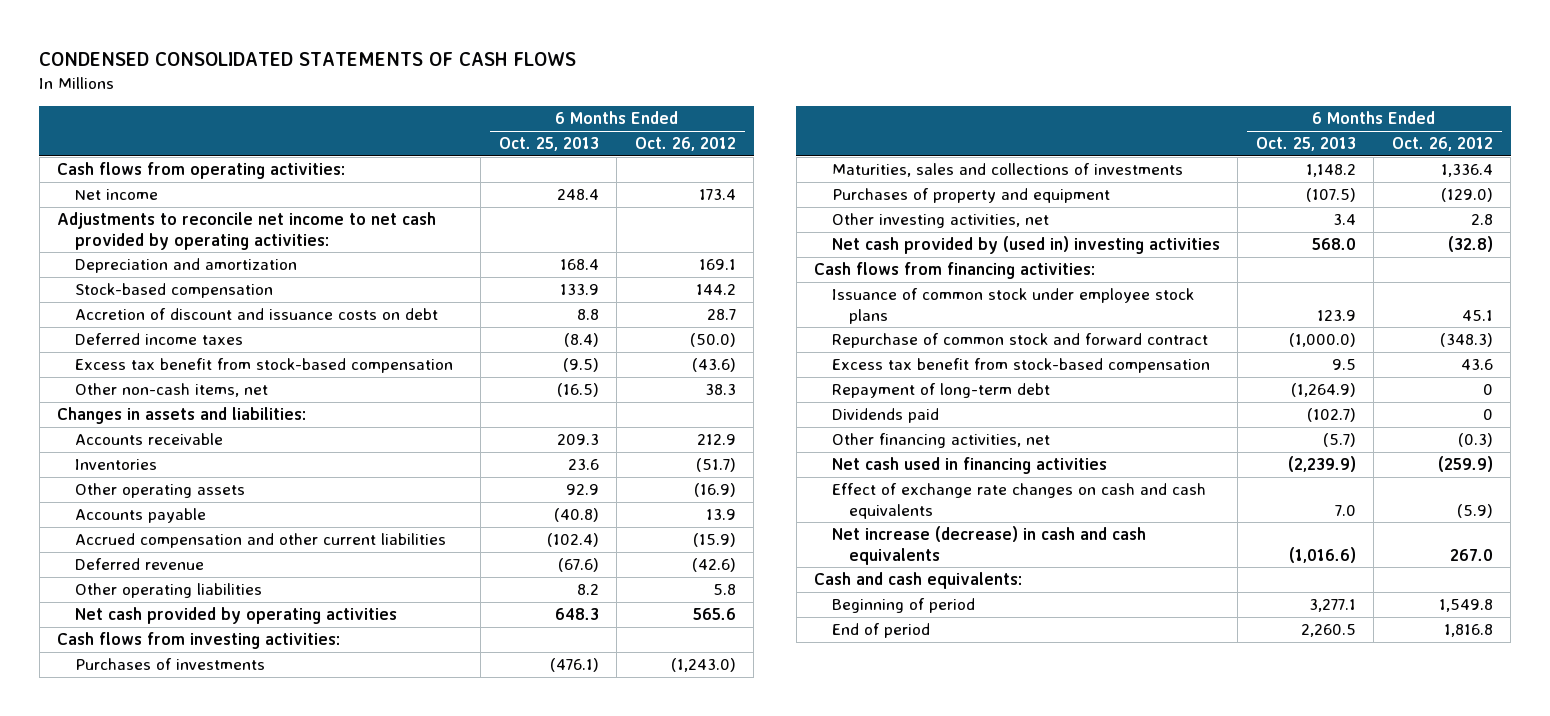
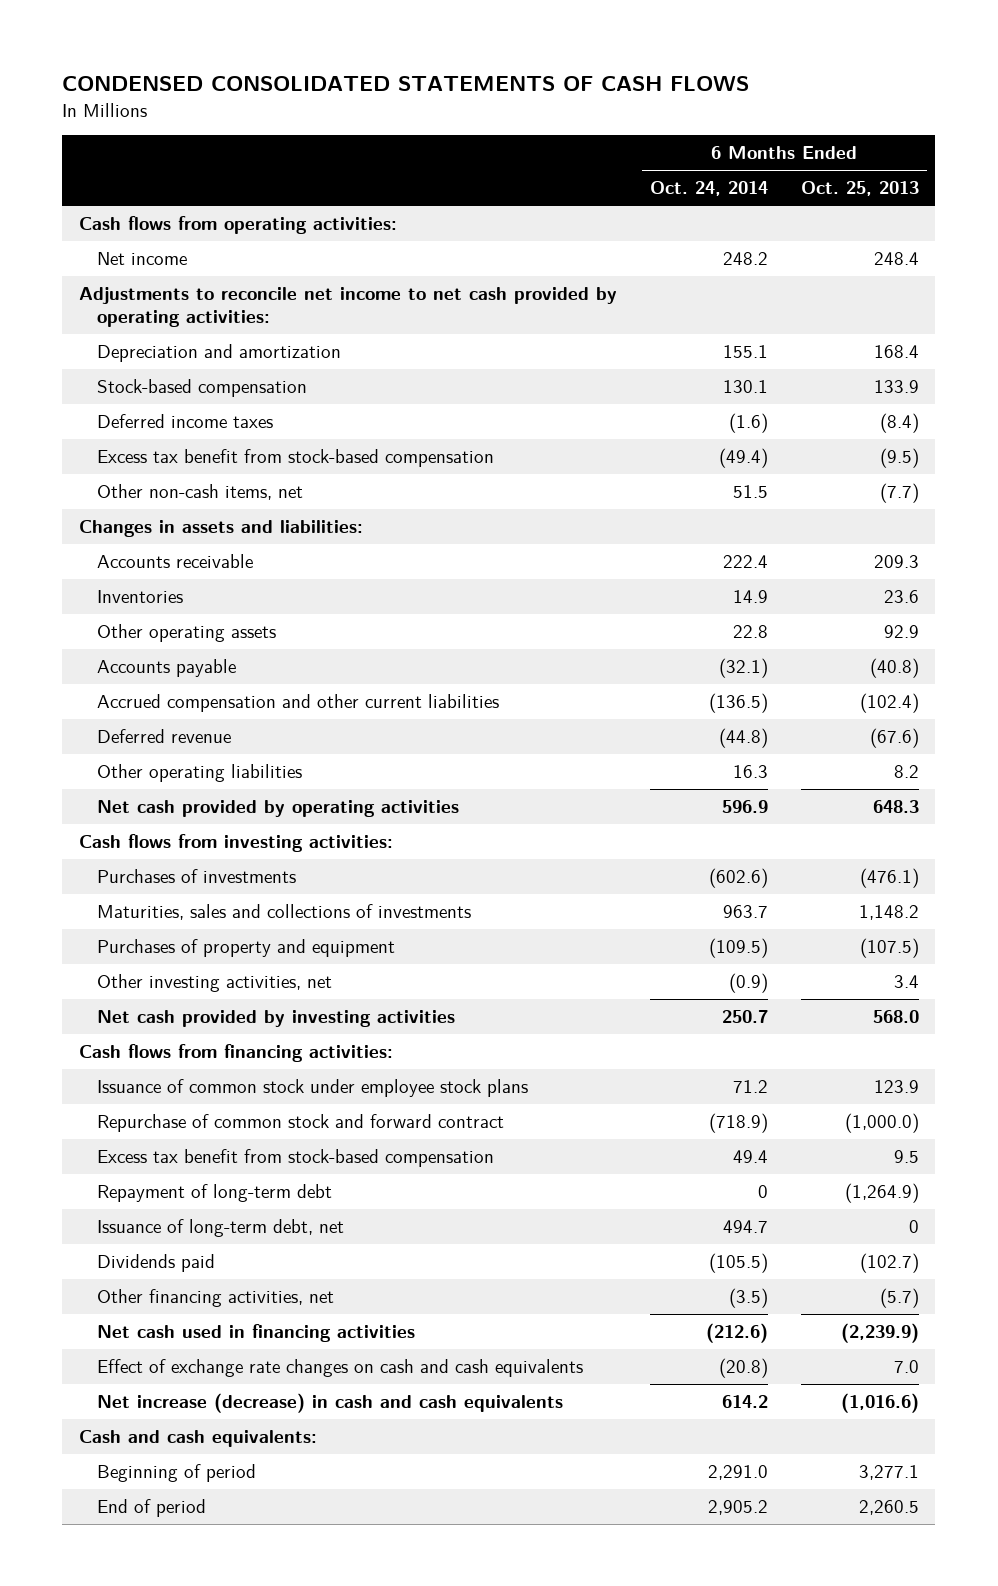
- | 6 Months Ended Oct. 25, 2013 | 6 Months Ended Oct. 26, 2012
+ | 6 Months Ended Oct. 24, 2014 | 6 Months Ended Oct. 25, 2013
- Accretion of discount and issuance costs on debt | 8.8 | 28.7
- Other non-cash items, net | (16.5) | 38.3
+ Other non-cash items, net | 51.5 | (7.7)
- Net cash provided by (used in) investing activities | 568.0 | (32.8)
+ Net cash provided by investing activities | 250.7 | 568.0
+ Issuance of long-term debt, net | 494.7 | 0

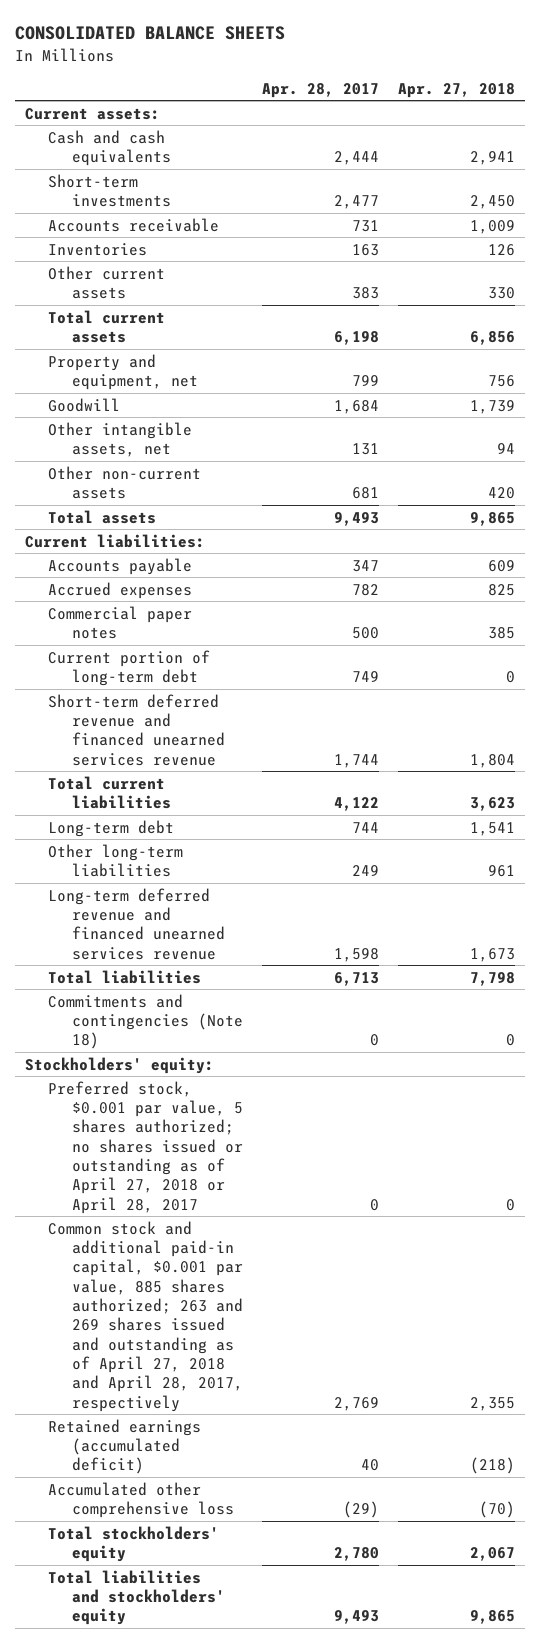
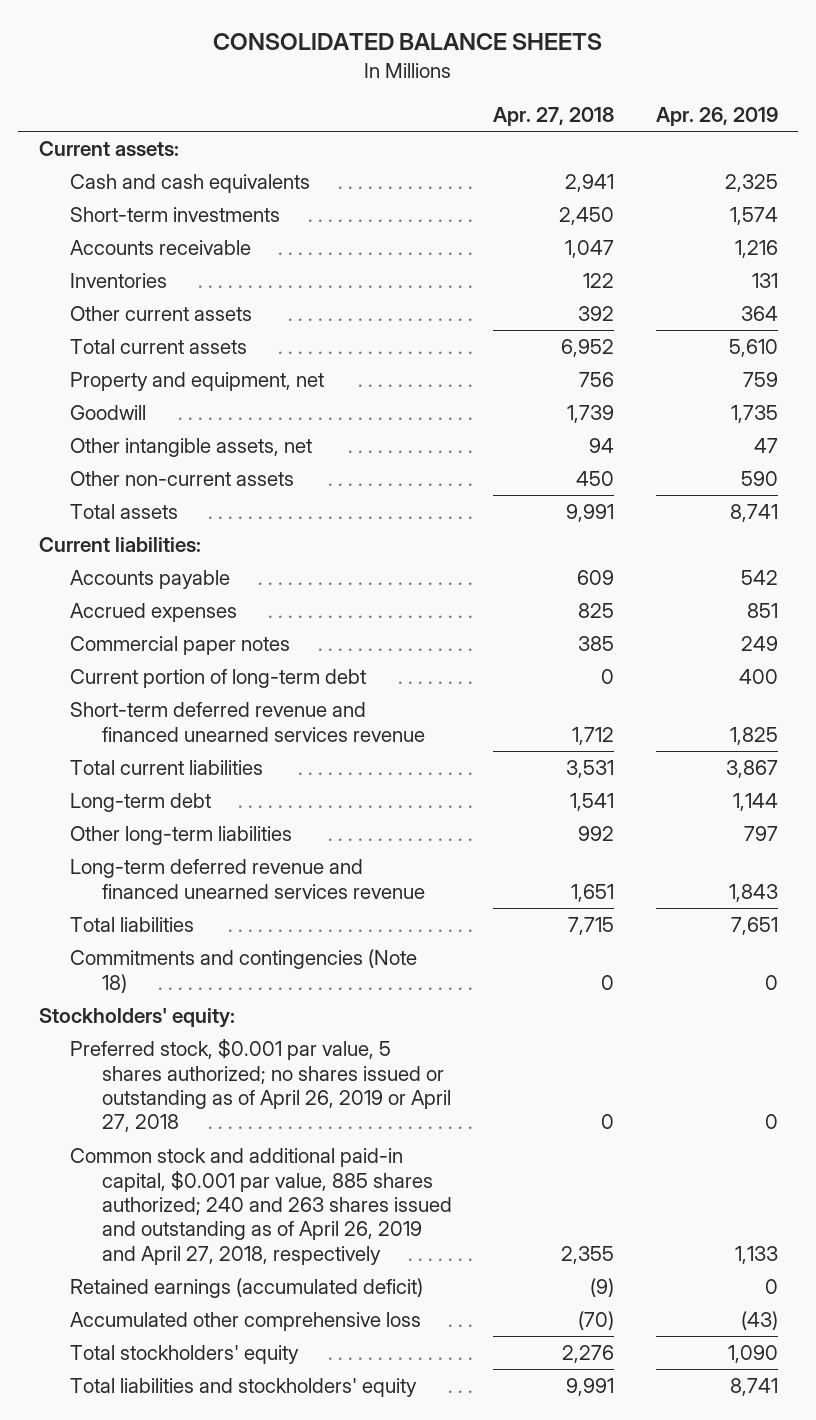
- | Apr. 28, 2017 | Apr. 27, 2018
+ | Apr. 27, 2018 | Apr. 26, 2019
- Accounts receivable | 731 | 1,009
- Inventories | 163 | 126
- Other current assets | 383 | 330
- Total current assets | 6,198 | 6,856
+ Accounts receivable | 1,047 | 1,216
+ Inventories | 122 | 131
+ Other current assets | 392 | 364
+ Total current assets | 6,952 | 5,610
- Other non-current assets | 681 | 420
- Total assets | 9,493 | 9,865
+ Other non-current assets | 450 | 590
+ Total assets | 9,991 | 8,741
- Short-term deferred revenue and financed unearned services revenue | 1,744 | 1,804
- Total current liabilities | 4,122 | 3,623
+ Short-term deferred revenue and financed unearned services revenue | 1,712 | 1,825
+ Total current liabilities | 3,531 | 3,867
- Other long-term liabilities | 249 | 961
- Long-term deferred revenue and financed unearned services revenue | 1,598 | 1,673
- Total liabilities | 6,713 | 7,798
+ Other long-term liabilities | 992 | 797
+ Long-term deferred revenue and financed unearned services revenue | 1,651 | 1,843
+ Total liabilities | 7,715 | 7,651
- Preferred stock, $0.001 par value, 5 shares authorized; no shares issued or outstanding as of April 27, 2018 or April 28, 2017 | 0 | 0
- Common stock and additional paid-in capital, $0.001 par value, 885 shares authorized; 263 and 269 shares issued and outstanding as of April 27, 2018 and April 28, 2017, respectively | 2,769 | 2,355
- Retained earnings (accumulated deficit) | 40 | (218)
+ Preferred stock, $0.001 par value, 5 shares authorized; no shares issued or outstanding as of April 26, 2019 or April 27, 2018 | 0 | 0
+ Common stock and additional paid-in capital, $0.001 par value, 885 shares authorized; 240 and 263 shares issued and outstanding as of April 26, 2019 and April 27, 2018, respectively | 2,355 | 1,133
+ Retained earnings (accumulated deficit) | (9) | 0
- Total stockholders' equity | 2,780 | 2,067
- Total liabilities and stockholders' equity | 9,493 | 9,865
+ Total stockholders' equity | 2,276 | 1,090
+ Total liabilities and stockholders' equity | 9,991 | 8,741

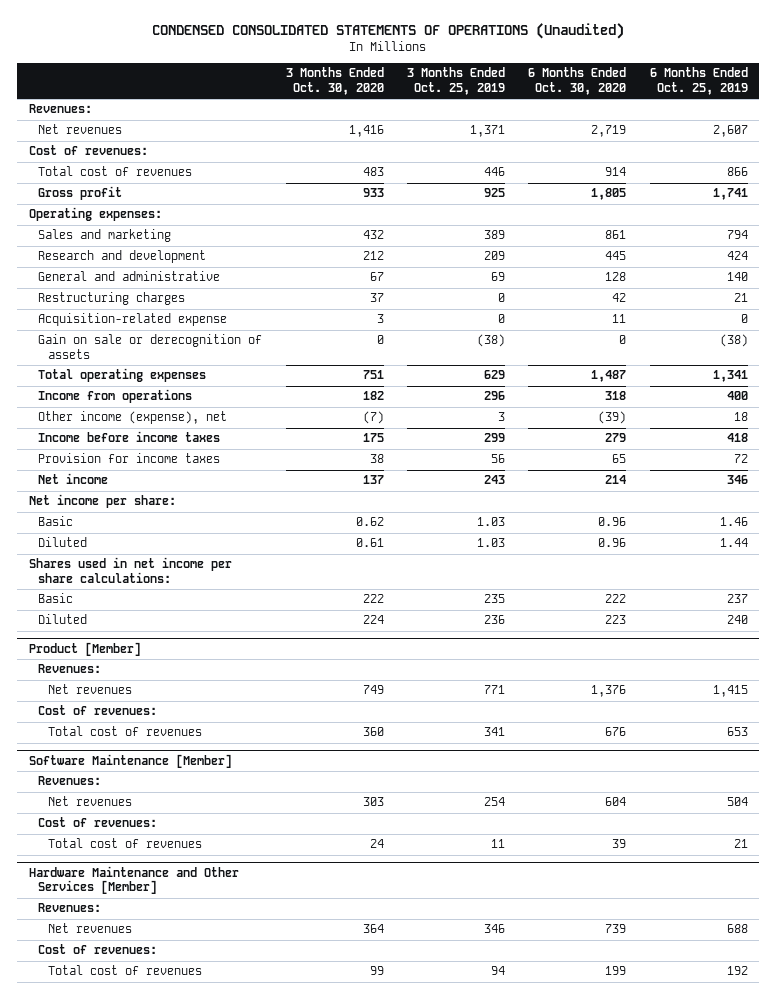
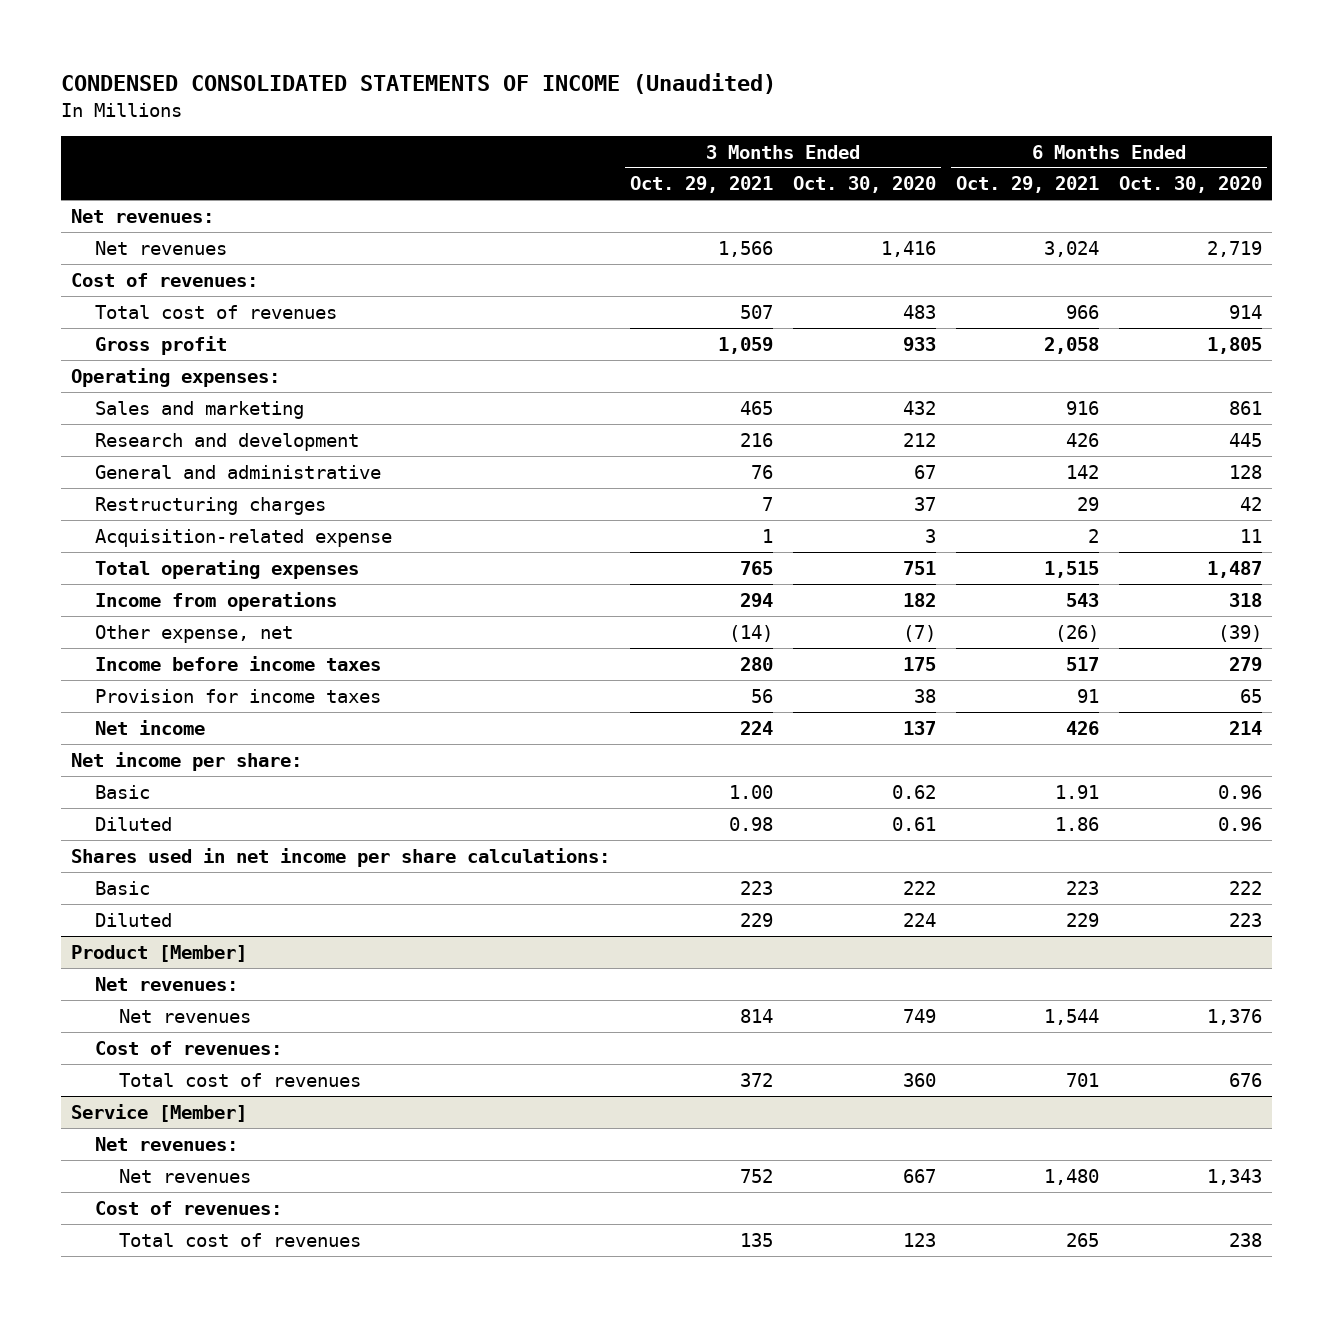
- CONDENSED CONSOLIDATED STATEMENTS OF OPERATIONS (Unaudited)
+ CONDENSED CONSOLIDATED STATEMENTS OF INCOME (Unaudited)
- | 3 Months Ended Oct. 30, 2020 | 3 Months Ended Oct. 25, 2019 | 6 Months Ended Oct. 30, 2020 | 6 Months Ended Oct. 25, 2019
+ | 3 Months Ended Oct. 29, 2021 | 3 Months Ended Oct. 30, 2020 | 6 Months Ended Oct. 29, 2021 | 6 Months Ended Oct. 30, 2020
- Revenues:
+ Net revenues:
- Gain on sale or derecognition of assets | 0 | (38) | 0 | (38)
- Other income (expense), net | (7) | 3 | (39) | 18
+ Other expense, net | (14) | (7) | (26) | (39)
@ Product [Member]
- Revenues:
+ Net revenues:
- Software Maintenance [Member]
- Revenues:
- Net revenues | 303 | 254 | 604 | 504
- Cost of revenues:
- Total cost of revenues | 24 | 11 | 39 | 21
- Hardware Maintenance and Other Services [Member]
- Revenues:
- Net revenues | 364 | 346 | 739 | 688
+ Service [Member]
+ Net revenues:
+ Net revenues | 752 | 667 | 1,480 | 1,343
- Total cost of revenues | 99 | 94 | 199 | 192
+ Total cost of revenues | 135 | 123 | 265 | 238

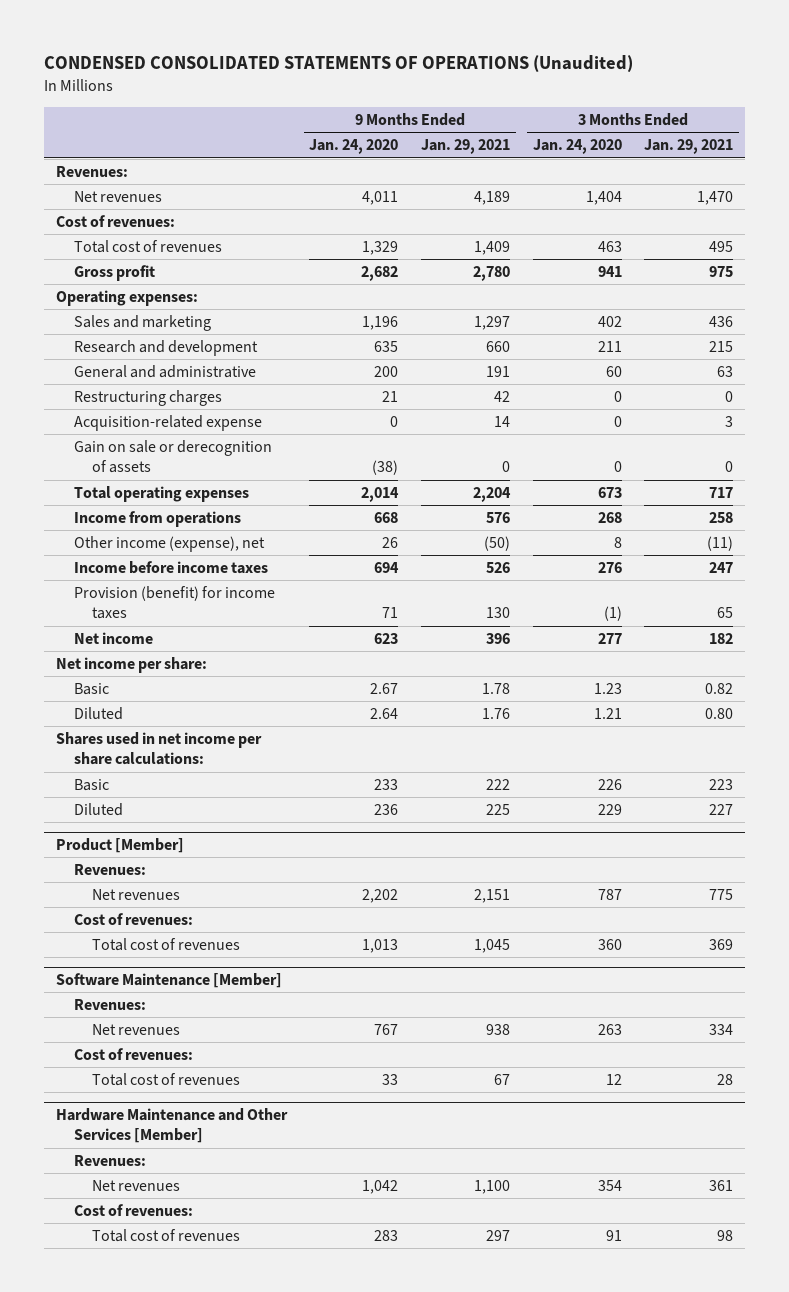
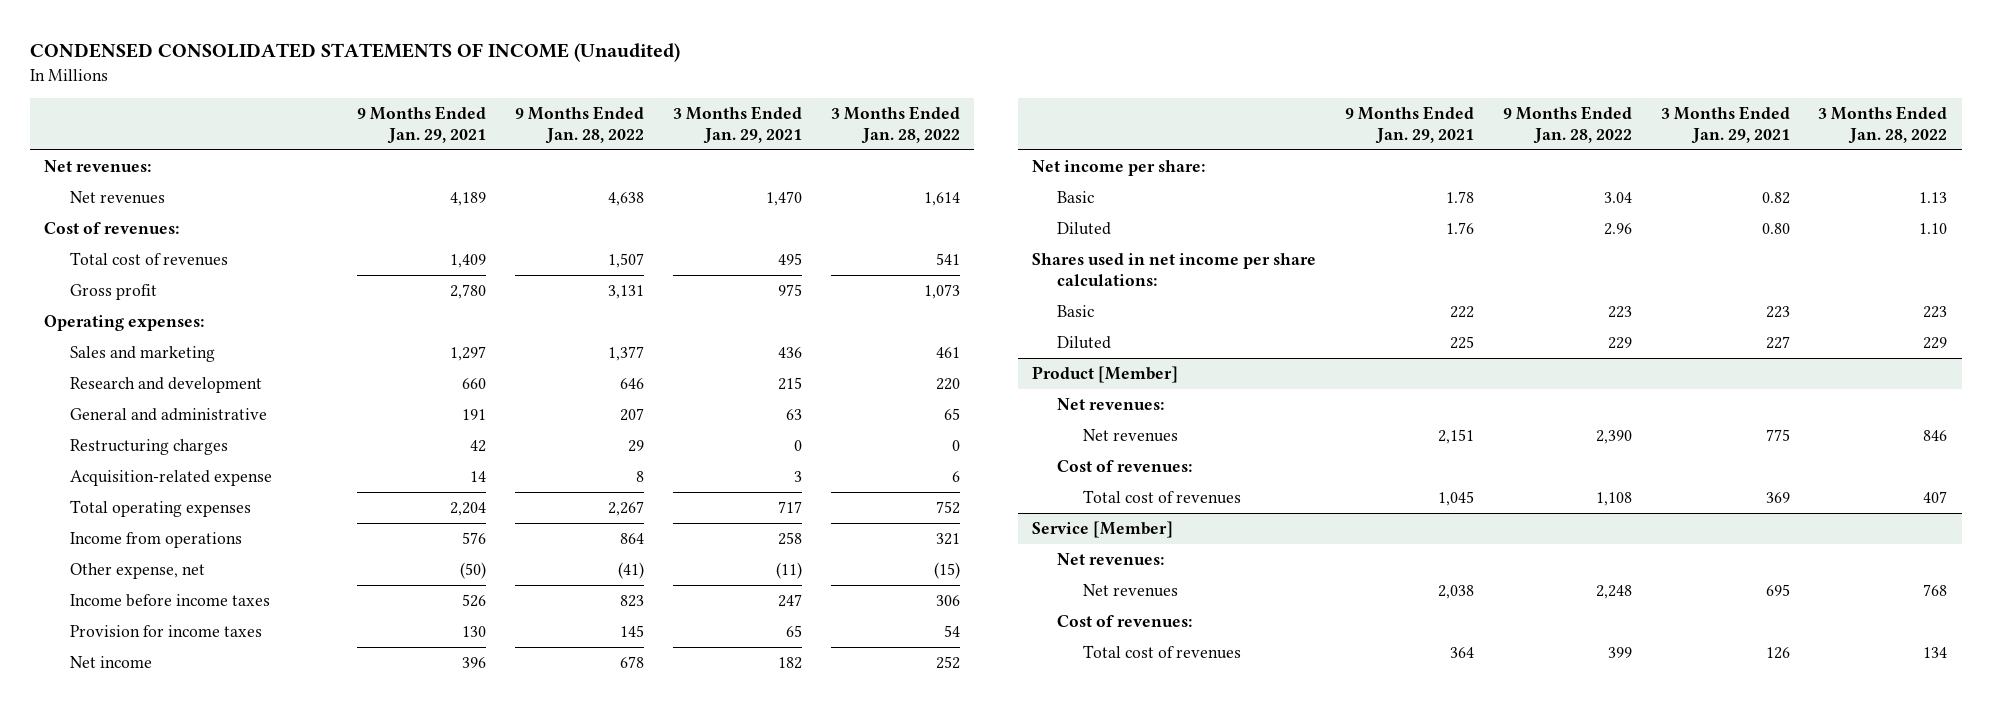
- CONDENSED CONSOLIDATED STATEMENTS OF OPERATIONS (Unaudited)
+ CONDENSED CONSOLIDATED STATEMENTS OF INCOME (Unaudited)
- | 9 Months Ended Jan. 24, 2020 | 9 Months Ended Jan. 29, 2021 | 3 Months Ended Jan. 24, 2020 | 3 Months Ended Jan. 29, 2021
+ | 9 Months Ended Jan. 29, 2021 | 9 Months Ended Jan. 28, 2022 | 3 Months Ended Jan. 29, 2021 | 3 Months Ended Jan. 28, 2022
- Revenues:
+ Net revenues:
- Gain on sale or derecognition of assets | (38) | 0 | 0 | 0
- Other income (expense), net | 26 | (50) | 8 | (11)
+ Other expense, net | (50) | (41) | (11) | (15)
- Provision (benefit) for income taxes | 71 | 130 | (1) | 65
+ Provision for income taxes | 130 | 145 | 65 | 54
@ Product [Member]
- Revenues:
+ Net revenues:
- Software Maintenance [Member]
- Revenues:
- Net revenues | 767 | 938 | 263 | 334
- Cost of revenues:
- Total cost of revenues | 33 | 67 | 12 | 28
- Hardware Maintenance and Other Services [Member]
- Revenues:
- Net revenues | 1,042 | 1,100 | 354 | 361
+ Service [Member]
+ Net revenues:
+ Net revenues | 2,038 | 2,248 | 695 | 768
- Total cost of revenues | 283 | 297 | 91 | 98
+ Total cost of revenues | 364 | 399 | 126 | 134

